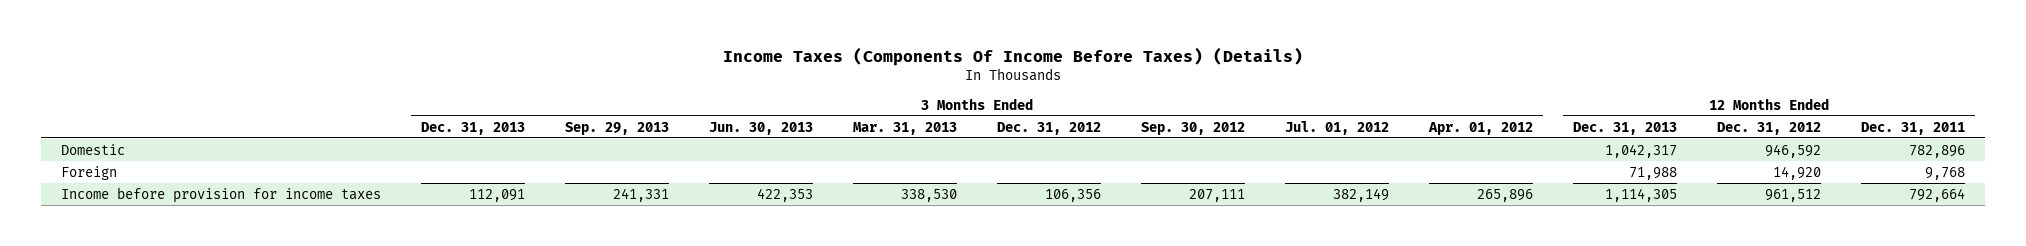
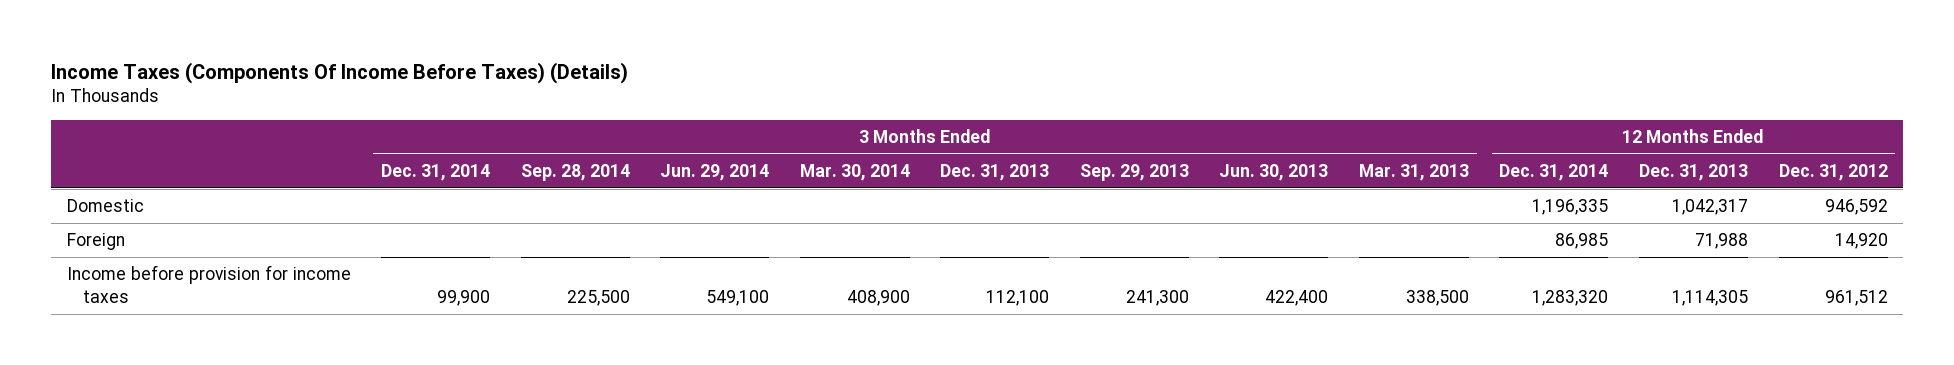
- | 3 Months Ended Dec. 31, 2013 | 3 Months Ended Sep. 29, 2013 | 3 Months Ended Jun. 30, 2013 | 3 Months Ended Mar. 31, 2013 | 3 Months Ended Dec. 31, 2012 | 3 Months Ended Sep. 30, 2012 | 3 Months Ended Jul. 01, 2012 | 3 Months Ended Apr. 01, 2012 | 12 Months Ended Dec. 31, 2013 | 12 Months Ended Dec. 31, 2012 | 12 Months Ended Dec. 31, 2011
+ | 3 Months Ended Dec. 31, 2014 | 3 Months Ended Sep. 28, 2014 | 3 Months Ended Jun. 29, 2014 | 3 Months Ended Mar. 30, 2014 | 3 Months Ended Dec. 31, 2013 | 3 Months Ended Sep. 29, 2013 | 3 Months Ended Jun. 30, 2013 | 3 Months Ended Mar. 31, 2013 | 12 Months Ended Dec. 31, 2014 | 12 Months Ended Dec. 31, 2013 | 12 Months Ended Dec. 31, 2012
- Income before provision for income taxes | 112,091 | 241,331 | 422,353 | 338,530 | 106,356 | 207,111 | 382,149 | 265,896 | 1,114,305 | 961,512 | 792,664
+ Income before provision for income taxes | 99,900 | 225,500 | 549,100 | 408,900 | 112,100 | 241,300 | 422,400 | 338,500 | 1,283,320 | 1,114,305 | 961,512

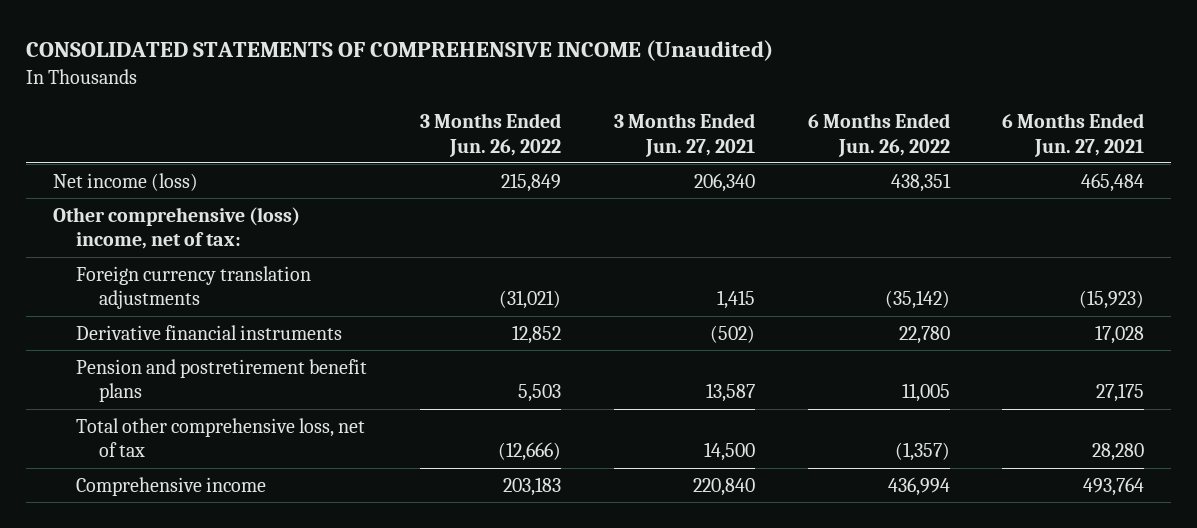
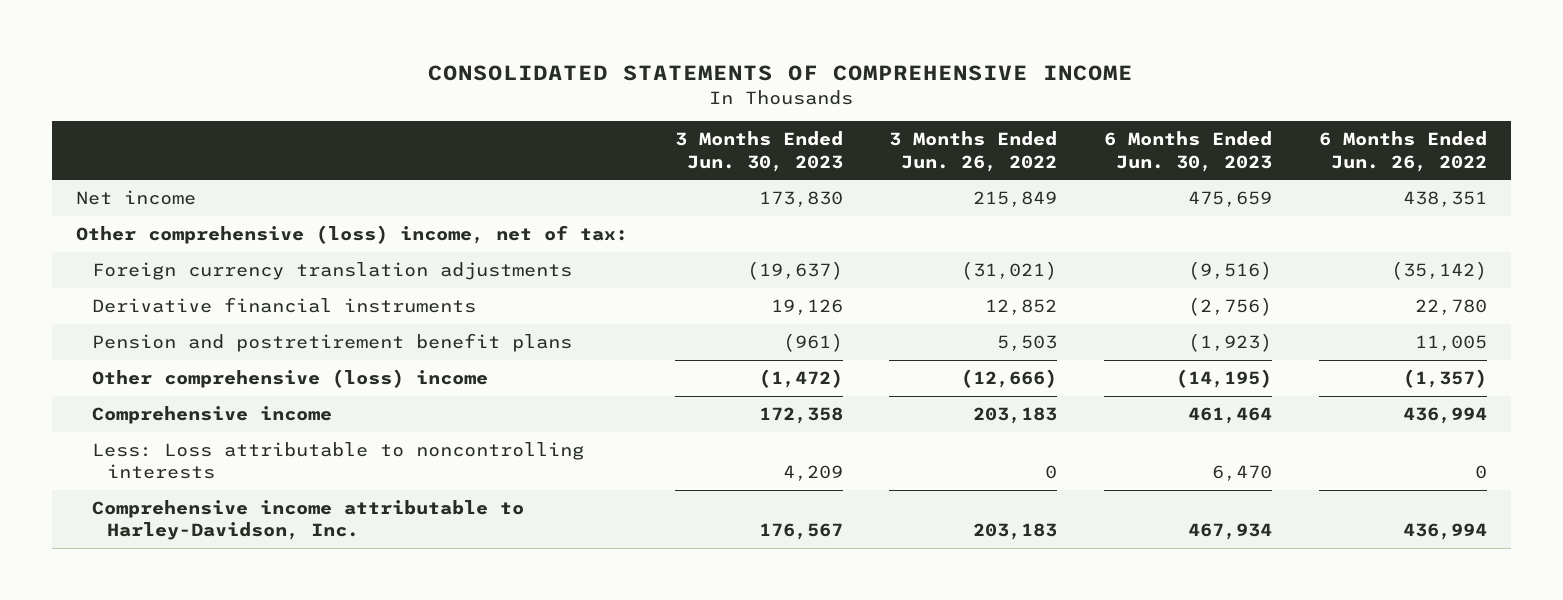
- CONSOLIDATED STATEMENTS OF COMPREHENSIVE INCOME (Unaudited)
+ CONSOLIDATED STATEMENTS OF COMPREHENSIVE INCOME
- | 3 Months Ended Jun. 26, 2022 | 3 Months Ended Jun. 27, 2021 | 6 Months Ended Jun. 26, 2022 | 6 Months Ended Jun. 27, 2021
+ | 3 Months Ended Jun. 30, 2023 | 3 Months Ended Jun. 26, 2022 | 6 Months Ended Jun. 30, 2023 | 6 Months Ended Jun. 26, 2022
- Net income (loss) | 215,849 | 206,340 | 438,351 | 465,484
+ Net income | 173,830 | 215,849 | 475,659 | 438,351
- Total other comprehensive loss, net of tax | (12,666) | 14,500 | (1,357) | 28,280
+ Other comprehensive (loss) income | (1,472) | (12,666) | (14,195) | (1,357)
+ Less: Loss attributable to noncontrolling interests | 4,209 | 0 | 6,470 | 0
+ Comprehensive income attributable to Harley-Davidson, Inc. | 176,567 | 203,183 | 467,934 | 436,994

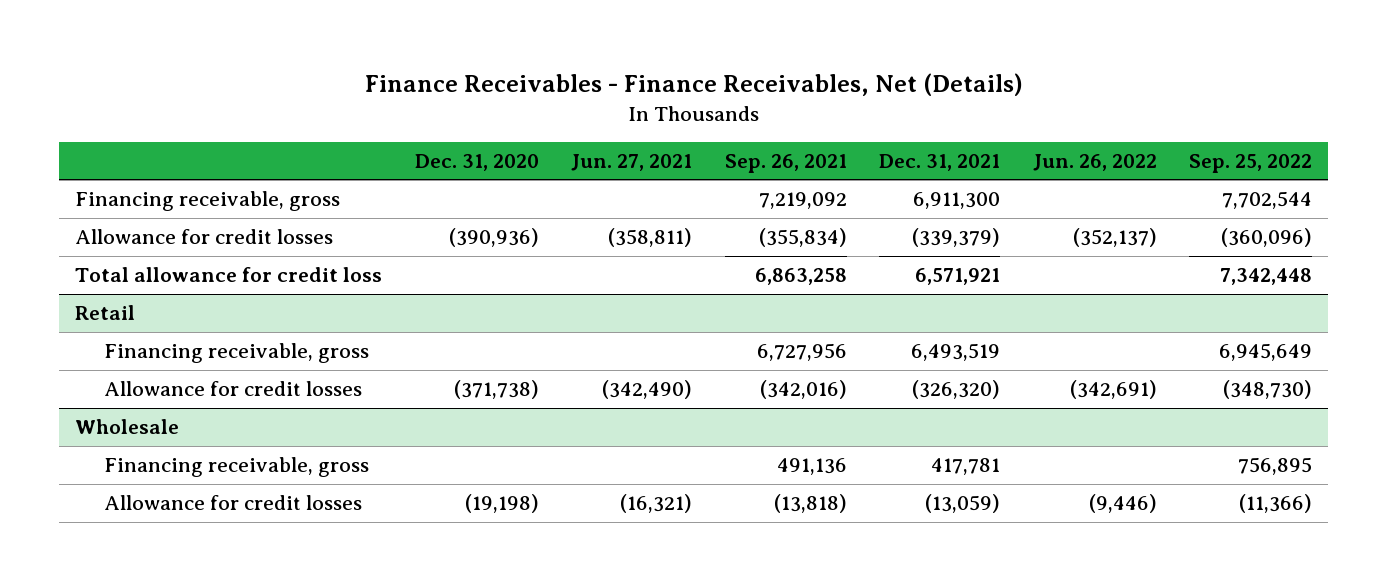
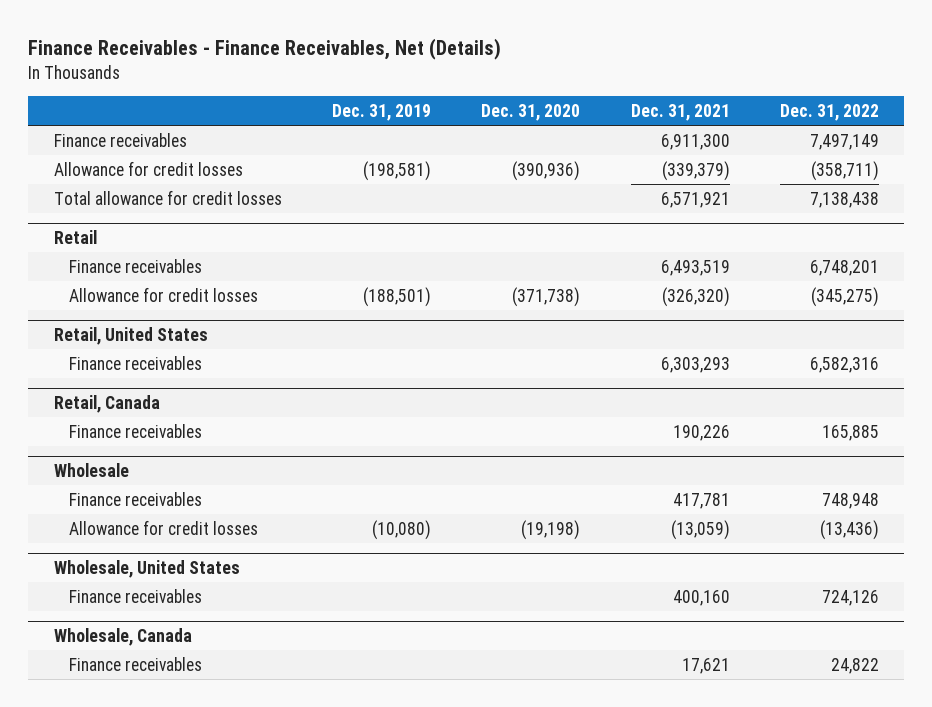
- | Dec. 31, 2020 | Jun. 27, 2021 | Sep. 26, 2021 | Dec. 31, 2021 | Jun. 26, 2022 | Sep. 25, 2022
+ | Dec. 31, 2019 | Dec. 31, 2020 | Dec. 31, 2021 | Dec. 31, 2022
- Financing receivable, gross | | | 7,219,092 | 6,911,300 | | 7,702,544
+ Finance receivables | | | 6,911,300 | 7,497,149
- Total allowance for credit loss | | | 6,863,258 | 6,571,921 | | 7,342,448
+ Total allowance for credit losses | | | 6,571,921 | 7,138,438
@ Retail
- Financing receivable, gross | | | 6,727,956 | 6,493,519 | | 6,945,649
+ Finance receivables | | | 6,493,519 | 6,748,201
+ Retail, United States
+ Finance receivables | | | 6,303,293 | 6,582,316
+ Retail, Canada
+ Finance receivables | | | 190,226 | 165,885
@ Wholesale
- Financing receivable, gross | | | 491,136 | 417,781 | | 756,895
+ Finance receivables | | | 417,781 | 748,948
+ Wholesale, United States
+ Finance receivables | | | 400,160 | 724,126
+ Wholesale, Canada
+ Finance receivables | | | 17,621 | 24,822

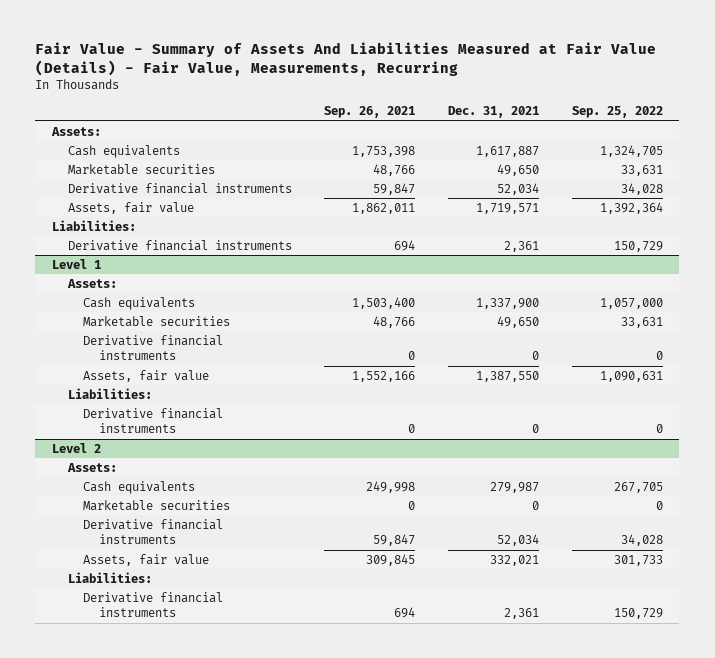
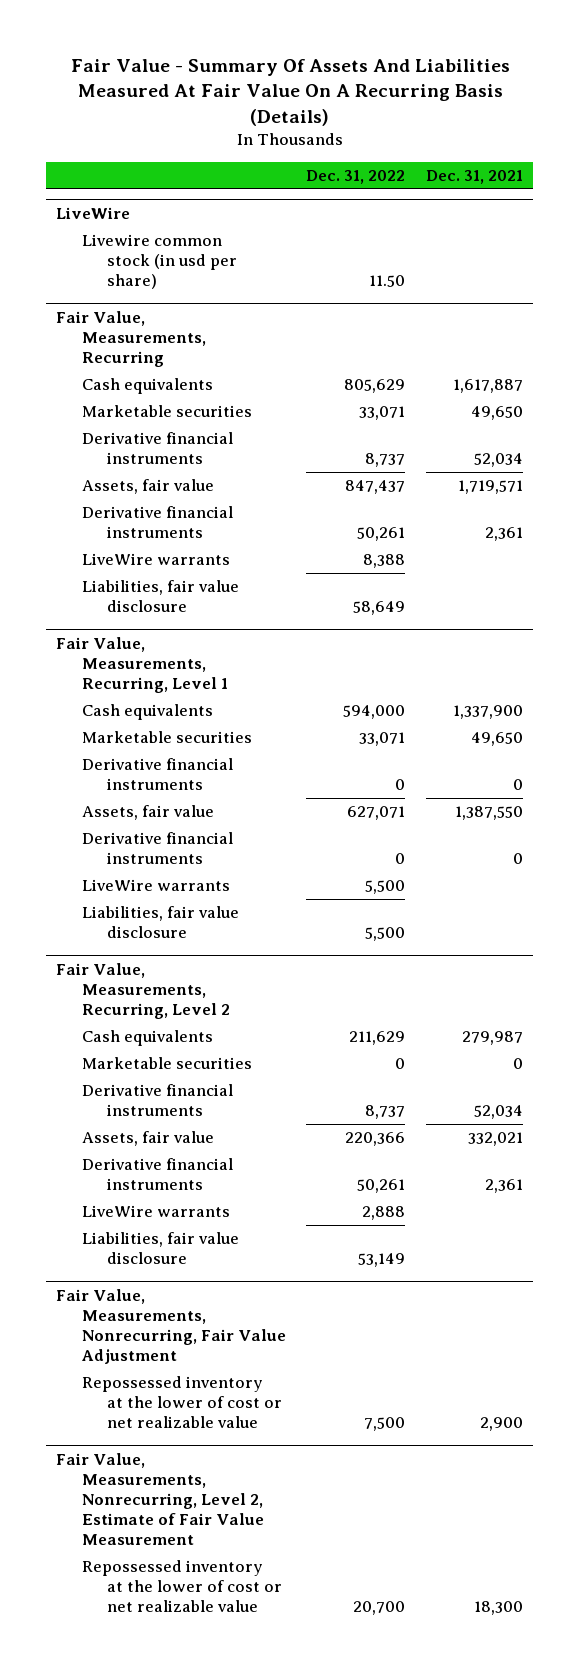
- Fair Value - Summary of Assets And Liabilities Measured at Fair Value (Details) - Fair Value, Measurements, Recurring
+ Fair Value - Summary Of Assets And Liabilities Measured At Fair Value On A Recurring Basis (Details)
- | Sep. 26, 2021 | Dec. 31, 2021 | Sep. 25, 2022
+ | Dec. 31, 2022 | Dec. 31, 2021
- Assets:
+ LiveWire
+ Livewire common stock (in usd per share) | 11.50 |
+ Fair Value, Measurements, Recurring
- Liabilities:
- Level 1
- Assets:
+ LiveWire warrants | 8,388 |
+ Liabilities, fair value disclosure | 58,649 |
+ Fair Value, Measurements, Recurring, Level 1
- Liabilities:
- Level 2
- Assets:
+ LiveWire warrants | 5,500 |
+ Liabilities, fair value disclosure | 5,500 |
+ Fair Value, Measurements, Recurring, Level 2
- Liabilities:
+ LiveWire warrants | 2,888 |
+ Liabilities, fair value disclosure | 53,149 |
+ Fair Value, Measurements, Nonrecurring, Fair Value Adjustment
+ Repossessed inventory at the lower of cost or net realizable value | 7,500 | 2,900
+ Fair Value, Measurements, Nonrecurring, Level 2, Estimate of Fair Value Measurement
+ Repossessed inventory at the lower of cost or net realizable value | 20,700 | 18,300

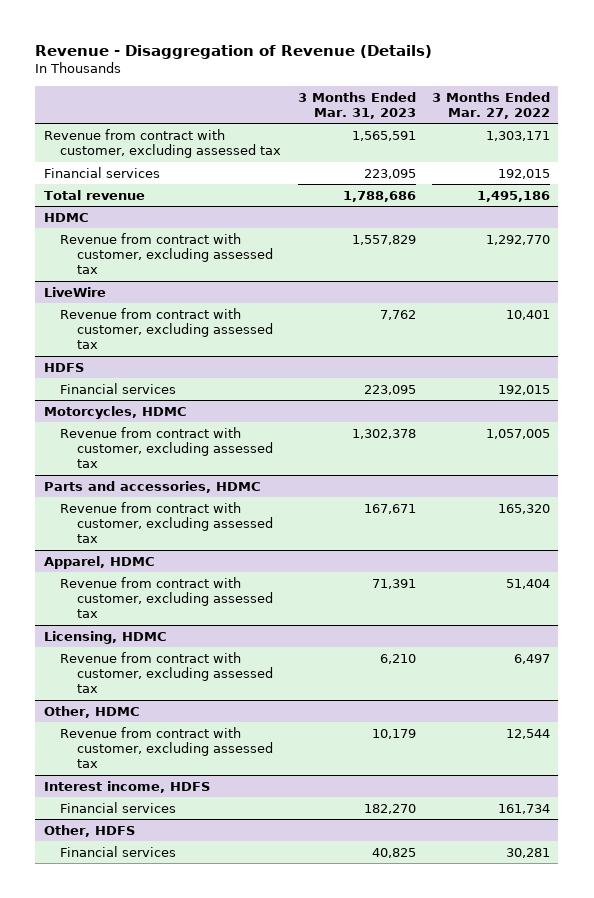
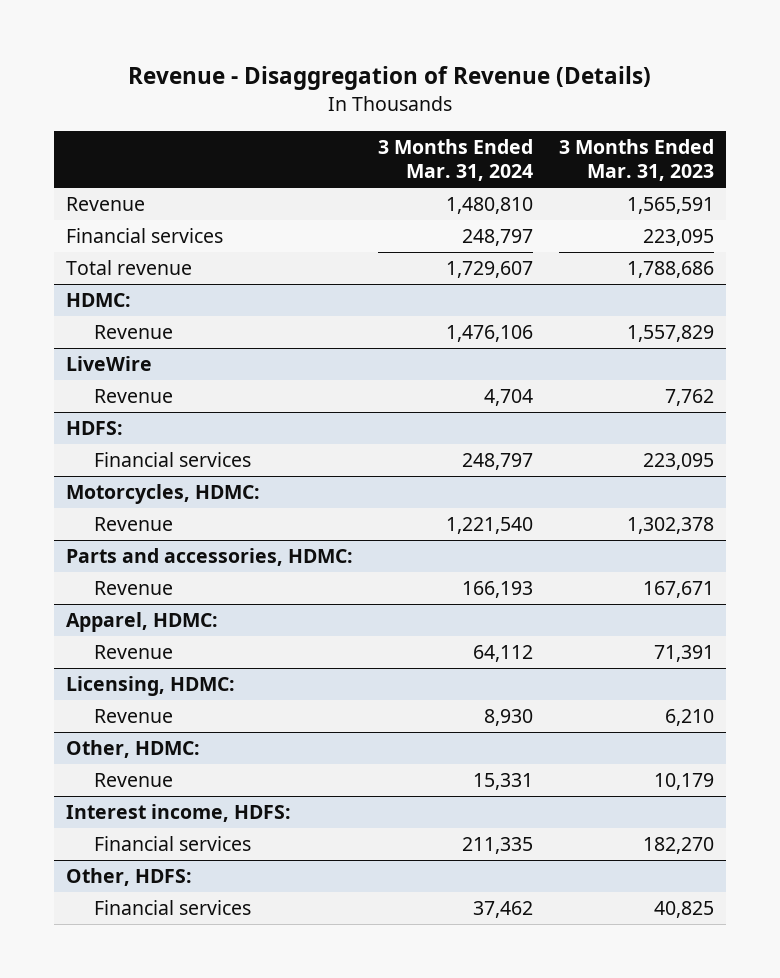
- | 3 Months Ended Mar. 31, 2023 | 3 Months Ended Mar. 27, 2022
+ | 3 Months Ended Mar. 31, 2024 | 3 Months Ended Mar. 31, 2023
- Revenue from contract with customer, excluding assessed tax | 1,565,591 | 1,303,171
+ Revenue | 1,480,810 | 1,565,591
- HDMC
- Revenue from contract with customer, excluding assessed tax | 1,557,829 | 1,292,770
+ HDMC:
+ Revenue | 1,476,106 | 1,557,829
@ LiveWire
- Revenue from contract with customer, excluding assessed tax | 7,762 | 10,401
- HDFS
@ LiveWire
+ Revenue | 4,704 | 7,762
+ HDFS:
- Motorcycles, HDMC
- Revenue from contract with customer, excluding assessed tax | 1,302,378 | 1,057,005
- Parts and accessories, HDMC
- Revenue from contract with customer, excluding assessed tax | 167,671 | 165,320
- Apparel, HDMC
- Revenue from contract with customer, excluding assessed tax | 71,391 | 51,404
- Licensing, HDMC
- Revenue from contract with customer, excluding assessed tax | 6,210 | 6,497
- Other, HDMC
- Revenue from contract with customer, excluding assessed tax | 10,179 | 12,544
- Interest income, HDFS
+ Motorcycles, HDMC:
+ Revenue | 1,221,540 | 1,302,378
+ Parts and accessories, HDMC:
+ Revenue | 166,193 | 167,671
+ Apparel, HDMC:
+ Revenue | 64,112 | 71,391
+ Licensing, HDMC:
+ Revenue | 8,930 | 6,210
+ Other, HDMC:
+ Revenue | 15,331 | 10,179
+ Interest income, HDFS:
- Other, HDFS
+ Other, HDFS:

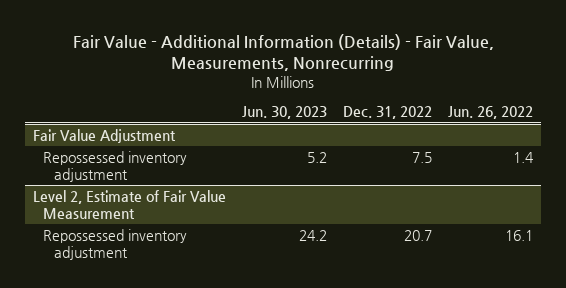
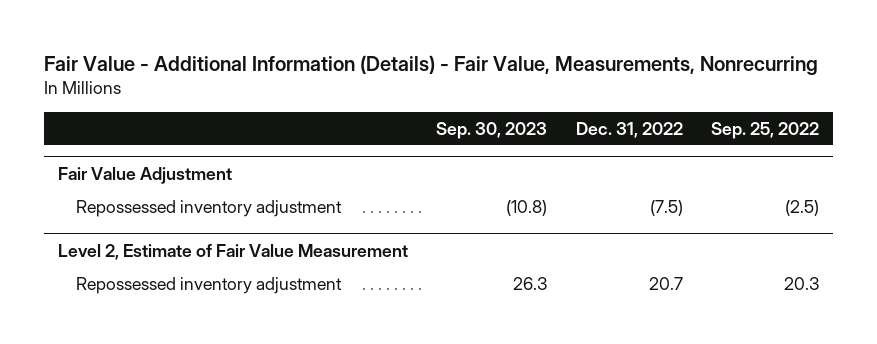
- | Jun. 30, 2023 | Dec. 31, 2022 | Jun. 26, 2022
+ | Sep. 30, 2023 | Dec. 31, 2022 | Sep. 25, 2022
@ Fair Value Adjustment
- Repossessed inventory adjustment | 5.2 | 7.5 | 1.4
+ Repossessed inventory adjustment | (10.8) | (7.5) | (2.5)

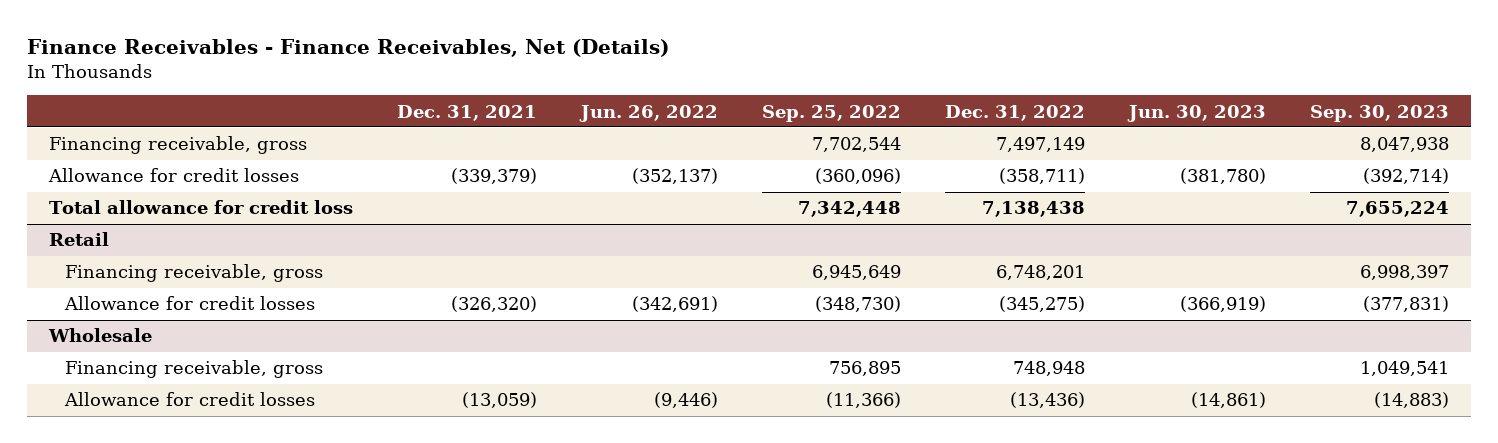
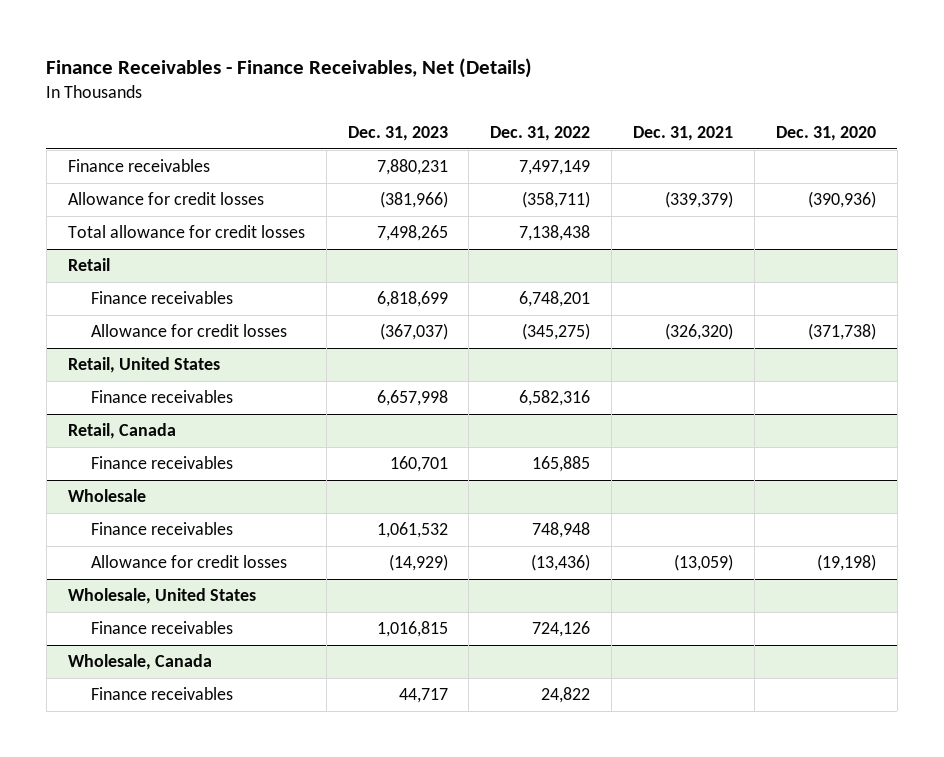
- | Dec. 31, 2021 | Jun. 26, 2022 | Sep. 25, 2022 | Dec. 31, 2022 | Jun. 30, 2023 | Sep. 30, 2023
+ | Dec. 31, 2023 | Dec. 31, 2022 | Dec. 31, 2021 | Dec. 31, 2020
- Financing receivable, gross | | | 7,702,544 | 7,497,149 | | 8,047,938
+ Finance receivables | 7,880,231 | 7,497,149 | |
- Total allowance for credit loss | | | 7,342,448 | 7,138,438 | | 7,655,224
+ Total allowance for credit losses | 7,498,265 | 7,138,438 | |
@ Retail
- Financing receivable, gross | | | 6,945,649 | 6,748,201 | | 6,998,397
+ Finance receivables | 6,818,699 | 6,748,201 | |
+ Retail, United States
+ Finance receivables | 6,657,998 | 6,582,316 | |
+ Retail, Canada
+ Finance receivables | 160,701 | 165,885 | |
@ Wholesale
- Financing receivable, gross | | | 756,895 | 748,948 | | 1,049,541
+ Finance receivables | 1,061,532 | 748,948 | |
+ Wholesale, United States
+ Finance receivables | 1,016,815 | 724,126 | |
+ Wholesale, Canada
+ Finance receivables | 44,717 | 24,822 | |

